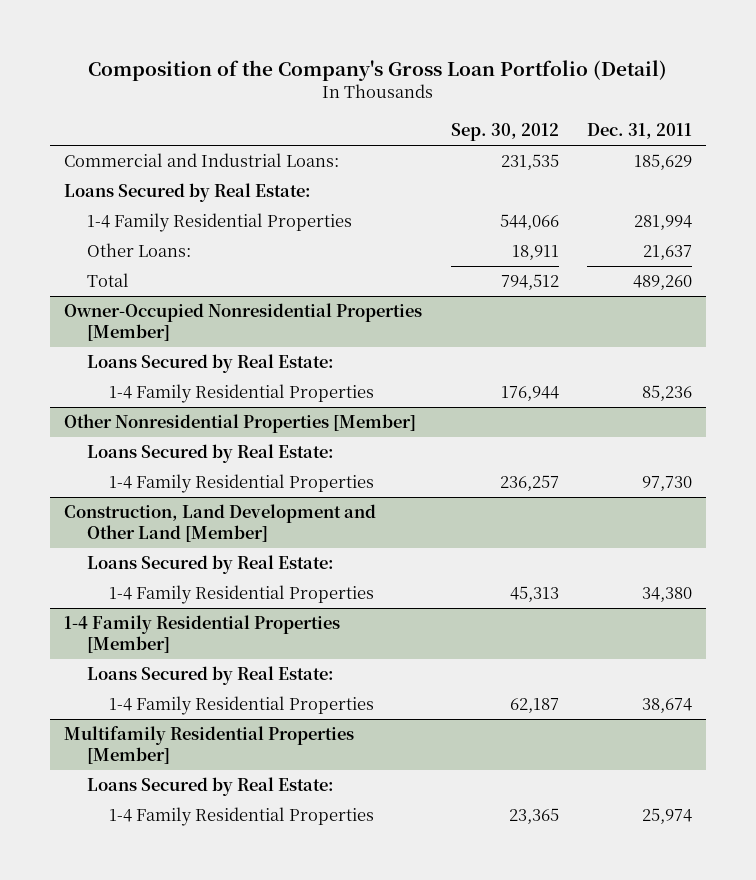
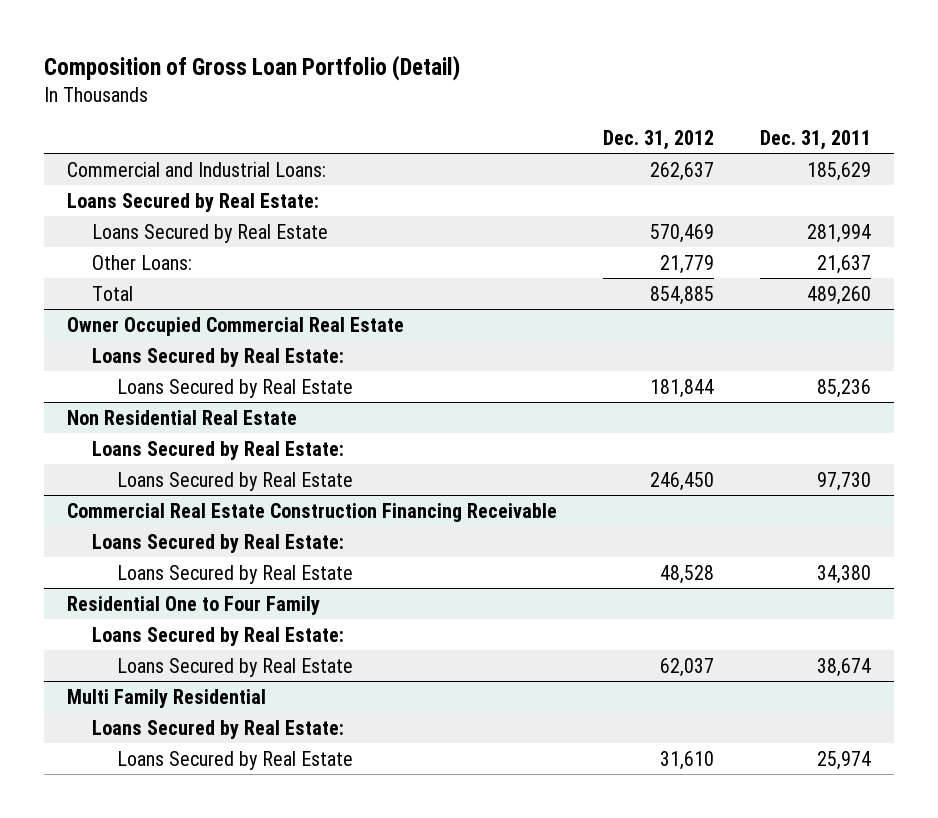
- Composition of the Company's Gross Loan Portfolio (Detail)
+ Composition of Gross Loan Portfolio (Detail)
- | Sep. 30, 2012 | Dec. 31, 2011
+ | Dec. 31, 2012 | Dec. 31, 2011
- 1-4 Family Residential Properties | 544,066 | 281,994
+ Loans Secured by Real Estate | 570,469 | 281,994
- Owner-Occupied Nonresidential Properties [Member]
+ Owner Occupied Commercial Real Estate
- 1-4 Family Residential Properties | 176,944 | 85,236
- Other Nonresidential Properties [Member]
+ Loans Secured by Real Estate | 181,844 | 85,236
+ Non Residential Real Estate
- 1-4 Family Residential Properties | 236,257 | 97,730
- Construction, Land Development and Other Land [Member]
+ Loans Secured by Real Estate | 246,450 | 97,730
+ Commercial Real Estate Construction Financing Receivable
- 1-4 Family Residential Properties | 45,313 | 34,380
- 1-4 Family Residential Properties [Member]
+ Loans Secured by Real Estate | 48,528 | 34,380
+ Residential One to Four Family
- 1-4 Family Residential Properties | 62,187 | 38,674
- Multifamily Residential Properties [Member]
+ Loans Secured by Real Estate | 62,037 | 38,674
+ Multi Family Residential
- 1-4 Family Residential Properties | 23,365 | 25,974
+ Loans Secured by Real Estate | 31,610 | 25,974

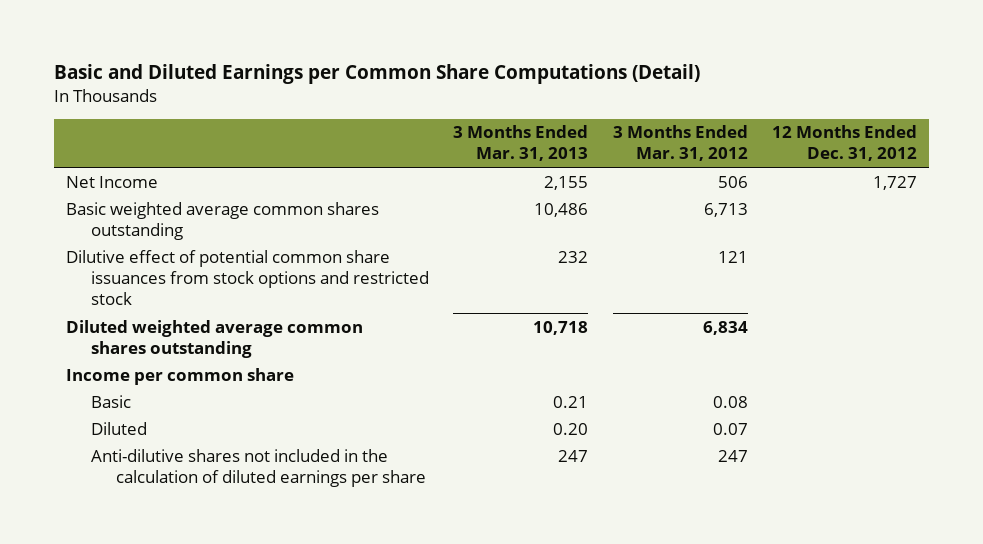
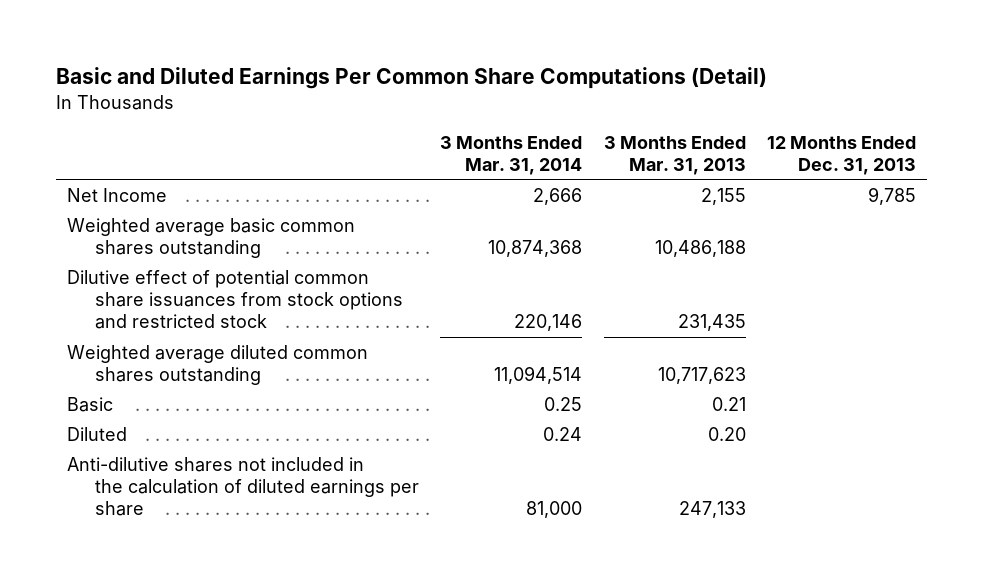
- Basic and Diluted Earnings per Common Share Computations (Detail)
+ Basic and Diluted Earnings Per Common Share Computations (Detail)
- | 3 Months Ended Mar. 31, 2013 | 3 Months Ended Mar. 31, 2012 | 12 Months Ended Dec. 31, 2012
+ | 3 Months Ended Mar. 31, 2014 | 3 Months Ended Mar. 31, 2013 | 12 Months Ended Dec. 31, 2013
- Basic weighted average common shares outstanding | 10,486 | 6,713 |
- Dilutive effect of potential common share issuances from stock options and restricted stock | 232 | 121 |
- Diluted weighted average common shares outstanding | 10,718 | 6,834 |
- Income per common share
+ Weighted average basic common shares outstanding | 10,874,368 | 10,486,188 |
+ Dilutive effect of potential common share issuances from stock options and restricted stock | 220,146 | 231,435 |
+ Weighted average diluted common shares outstanding | 11,094,514 | 10,717,623 |
- Anti-dilutive shares not included in the calculation of diluted earnings per share | 247 | 247 |
+ Anti-dilutive shares not included in the calculation of diluted earnings per share | 81,000 | 247,133 |

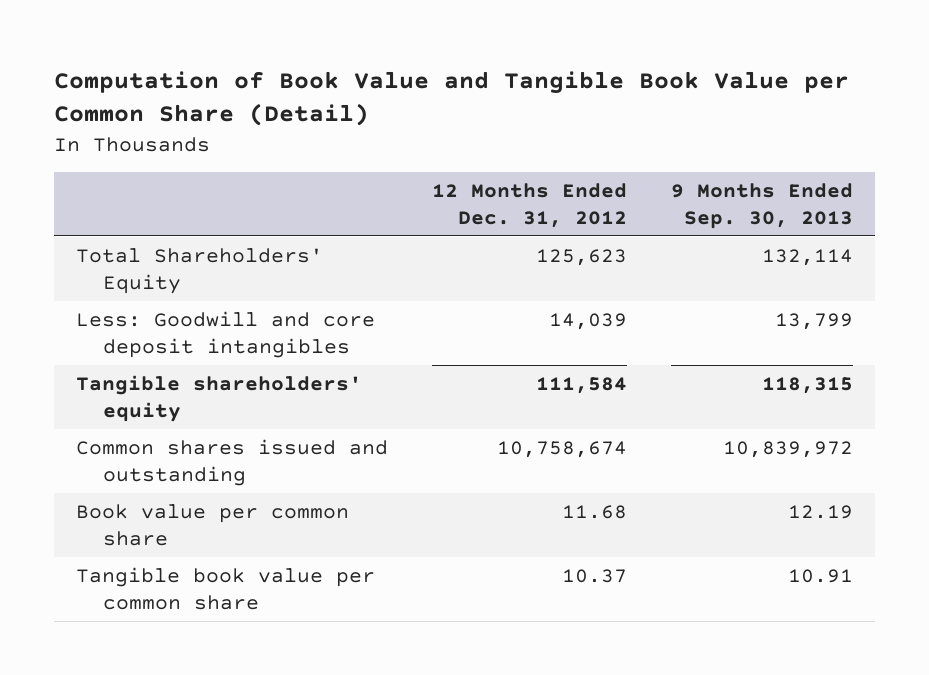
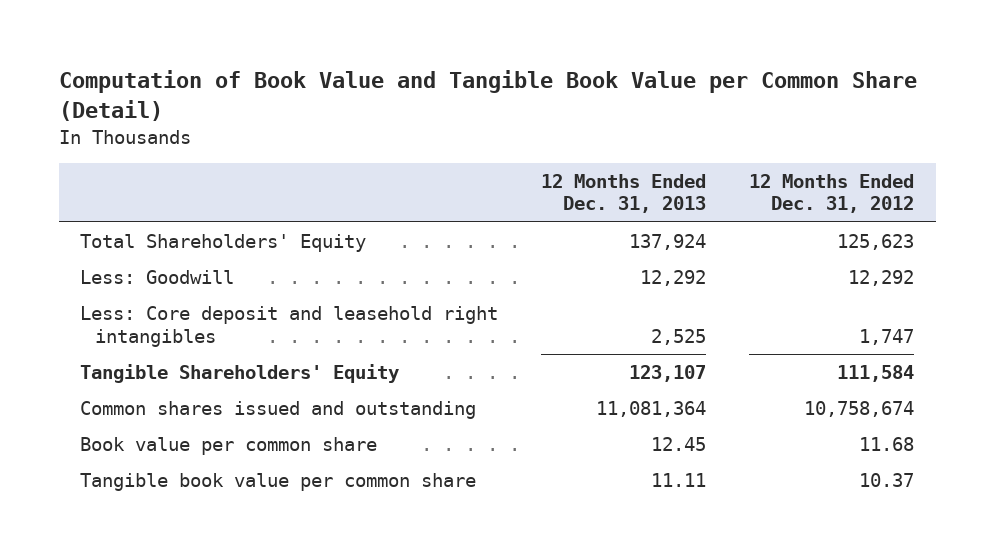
- | 12 Months Ended Dec. 31, 2012 | 9 Months Ended Sep. 30, 2013
+ | 12 Months Ended Dec. 31, 2013 | 12 Months Ended Dec. 31, 2012
- Less: Goodwill and core deposit intangibles | 14,039 | 13,799
- Tangible shareholders' equity | 111,584 | 118,315
+ Less: Goodwill | 12,292 | 12,292
+ Less: Core deposit and leasehold right intangibles | 2,525 | 1,747
+ Tangible Shareholders' Equity | 123,107 | 111,584

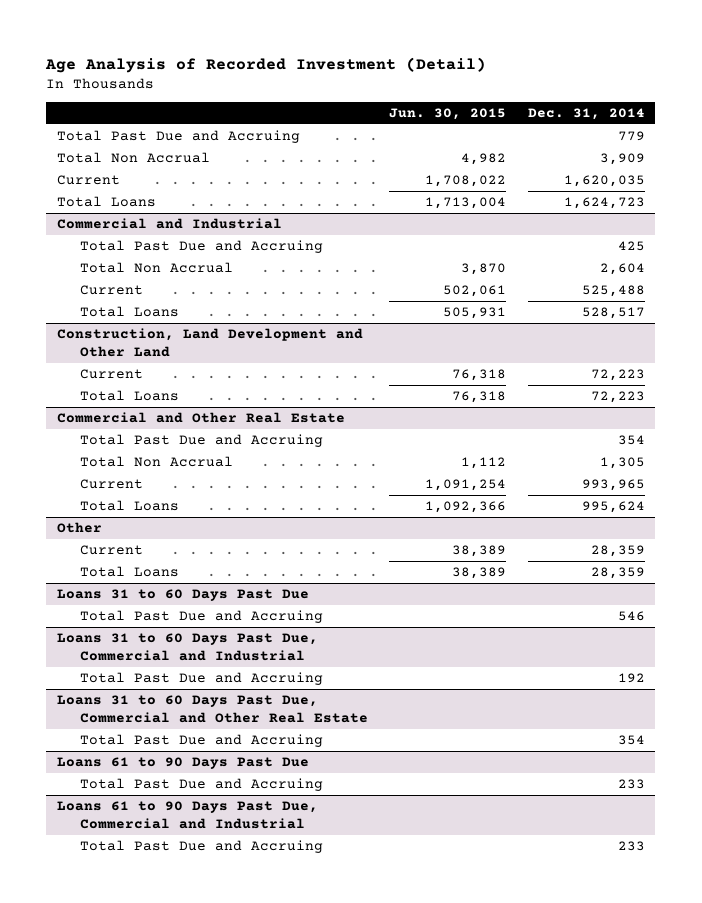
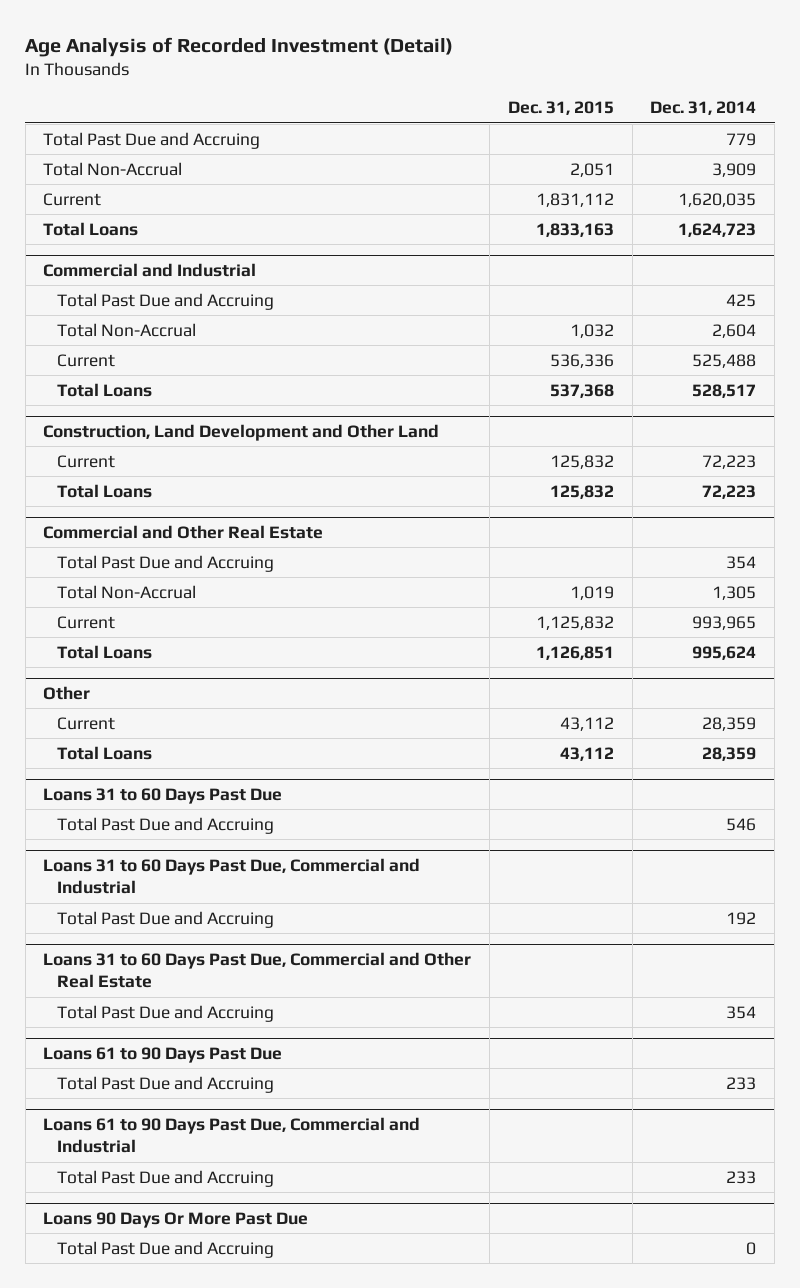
- | Jun. 30, 2015 | Dec. 31, 2014
+ | Dec. 31, 2015 | Dec. 31, 2014
- Total Non Accrual | 4,982 | 3,909
+ Total Non-Accrual | 2,051 | 3,909
@ Commercial and Industrial
- Total Non Accrual | 3,870 | 2,604
+ Total Non-Accrual | 1,032 | 2,604
@ Commercial and Other Real Estate
- Total Non Accrual | 1,112 | 1,305
+ Total Non-Accrual | 1,019 | 1,305
+ Loans 90 Days Or More Past Due
+ Total Past Due and Accruing | | 0

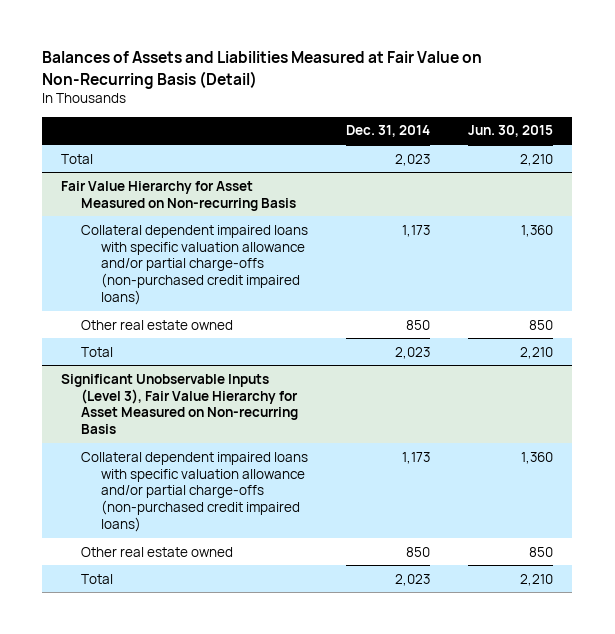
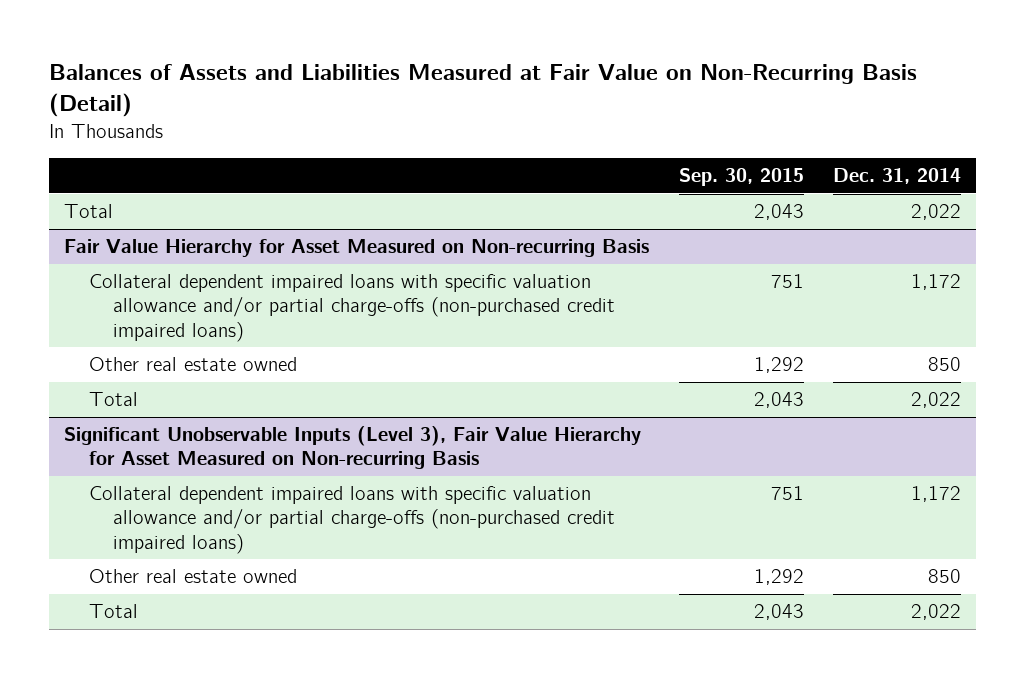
- | Dec. 31, 2014 | Jun. 30, 2015
+ | Sep. 30, 2015 | Dec. 31, 2014
- Total | 2,023 | 2,210
+ Total | 2,043 | 2,022
@ Fair Value Hierarchy for Asset Measured on Non-recurring Basis
- Collateral dependent impaired loans with specific valuation allowance and/or partial charge-offs (non-purchased credit impaired loans) | 1,173 | 1,360
+ Collateral dependent impaired loans with specific valuation allowance and/or partial charge-offs (non-purchased credit impaired loans) | 751 | 1,172
- Total | 2,023 | 2,210
+ Total | 2,043 | 2,022
@ Significant Unobservable Inputs (Level 3), Fair Value Hierarchy for Asset Measured on Non-recurring Basis
- Collateral dependent impaired loans with specific valuation allowance and/or partial charge-offs (non-purchased credit impaired loans) | 1,173 | 1,360
+ Collateral dependent impaired loans with specific valuation allowance and/or partial charge-offs (non-purchased credit impaired loans) | 751 | 1,172
- Total | 2,023 | 2,210
+ Total | 2,043 | 2,022

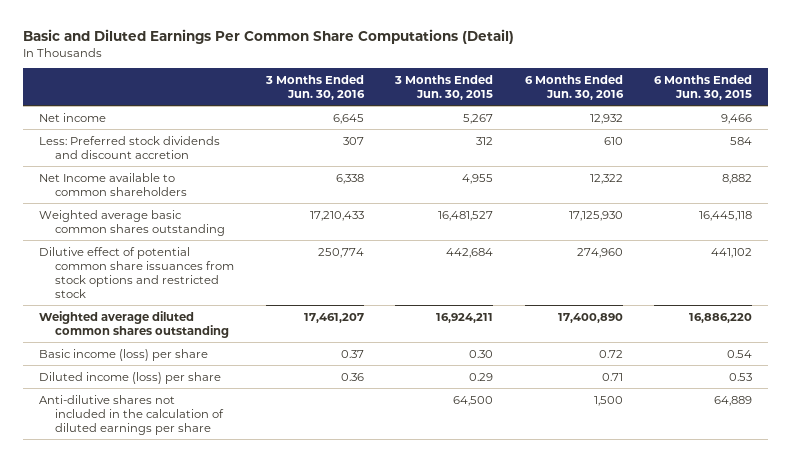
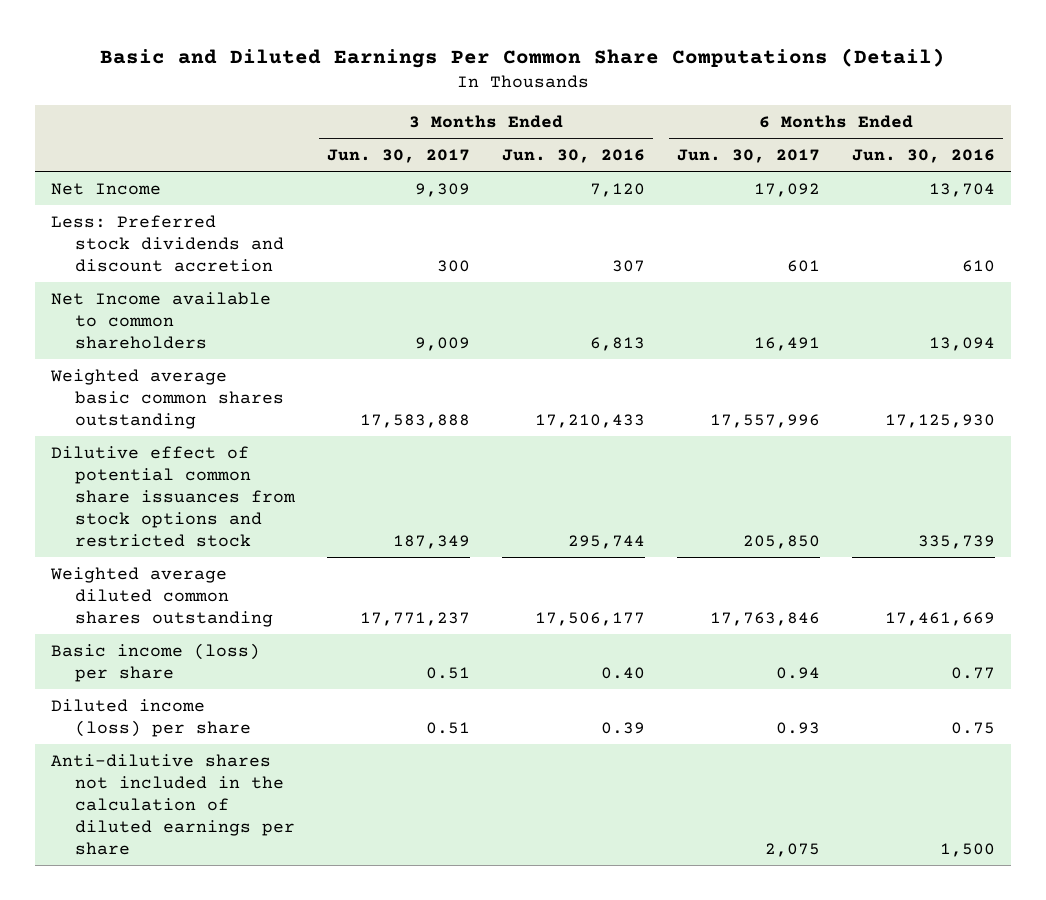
- | 3 Months Ended Jun. 30, 2016 | 3 Months Ended Jun. 30, 2015 | 6 Months Ended Jun. 30, 2016 | 6 Months Ended Jun. 30, 2015
+ | 3 Months Ended Jun. 30, 2017 | 3 Months Ended Jun. 30, 2016 | 6 Months Ended Jun. 30, 2017 | 6 Months Ended Jun. 30, 2016
- Net income | 6,645 | 5,267 | 12,932 | 9,466
+ Net Income | 9,309 | 7,120 | 17,092 | 13,704
- Net Income available to common shareholders | 6,338 | 4,955 | 12,322 | 8,882
+ Net Income available to common shareholders | 9,009 | 6,813 | 16,491 | 13,094
- Dilutive effect of potential common share issuances from stock options and restricted stock | 250,774 | 442,684 | 274,960 | 441,102
- Weighted average diluted common shares outstanding | 17,461,207 | 16,924,211 | 17,400,890 | 16,886,220
- Basic income (loss) per share | 0.37 | 0.30 | 0.72 | 0.54
- Diluted income (loss) per share | 0.36 | 0.29 | 0.71 | 0.53
+ Dilutive effect of potential common share issuances from stock options and restricted stock | 187,349 | 295,744 | 205,850 | 335,739
+ Weighted average diluted common shares outstanding | 17,771,237 | 17,506,177 | 17,763,846 | 17,461,669
+ Basic income (loss) per share | 0.51 | 0.40 | 0.94 | 0.77
+ Diluted income (loss) per share | 0.51 | 0.39 | 0.93 | 0.75

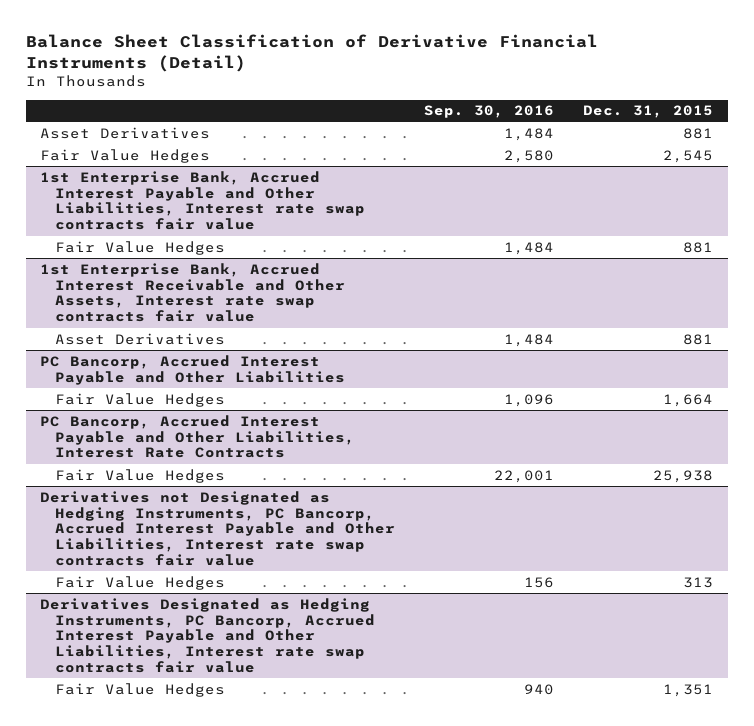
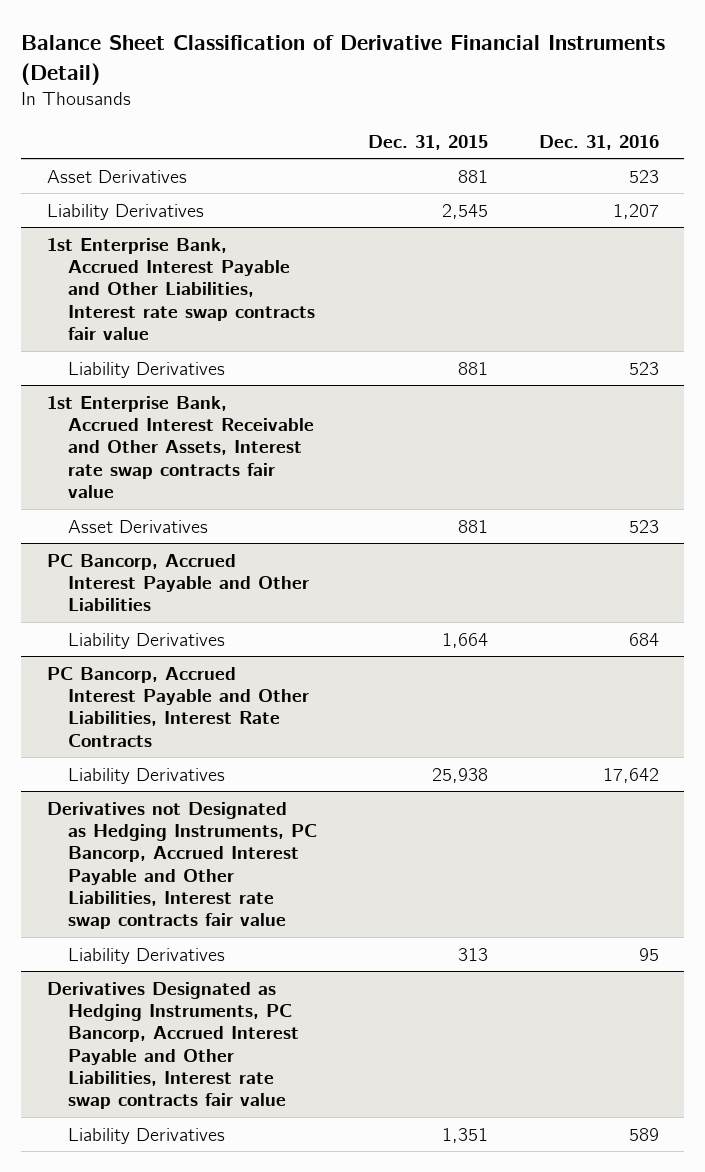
- | Sep. 30, 2016 | Dec. 31, 2015
+ | Dec. 31, 2015 | Dec. 31, 2016
- Fair Value Hedges | 2,580 | 2,545
+ Liability Derivatives | 2,545 | 1,207
@ 1st Enterprise Bank, Accrued Interest Payable and Other Liabilities, Interest rate swap contracts fair value
- Fair Value Hedges | 1,484 | 881
+ Liability Derivatives | 881 | 523
@ PC Bancorp, Accrued Interest Payable and Other Liabilities
- Fair Value Hedges | 1,096 | 1,664
+ Liability Derivatives | 1,664 | 684
@ PC Bancorp, Accrued Interest Payable and Other Liabilities, Interest Rate Contracts
- Fair Value Hedges | 22,001 | 25,938
+ Liability Derivatives | 25,938 | 17,642
@ Derivatives not Designated as Hedging Instruments, PC Bancorp, Accrued Interest Payable and Other Liabilities, Interest rate swap contracts fair value
- Fair Value Hedges | 156 | 313
+ Liability Derivatives | 313 | 95
@ Derivatives Designated as Hedging Instruments, PC Bancorp, Accrued Interest Payable and Other Liabilities, Interest rate swap contracts fair value
- Fair Value Hedges | 940 | 1,351
+ Liability Derivatives | 1,351 | 589

